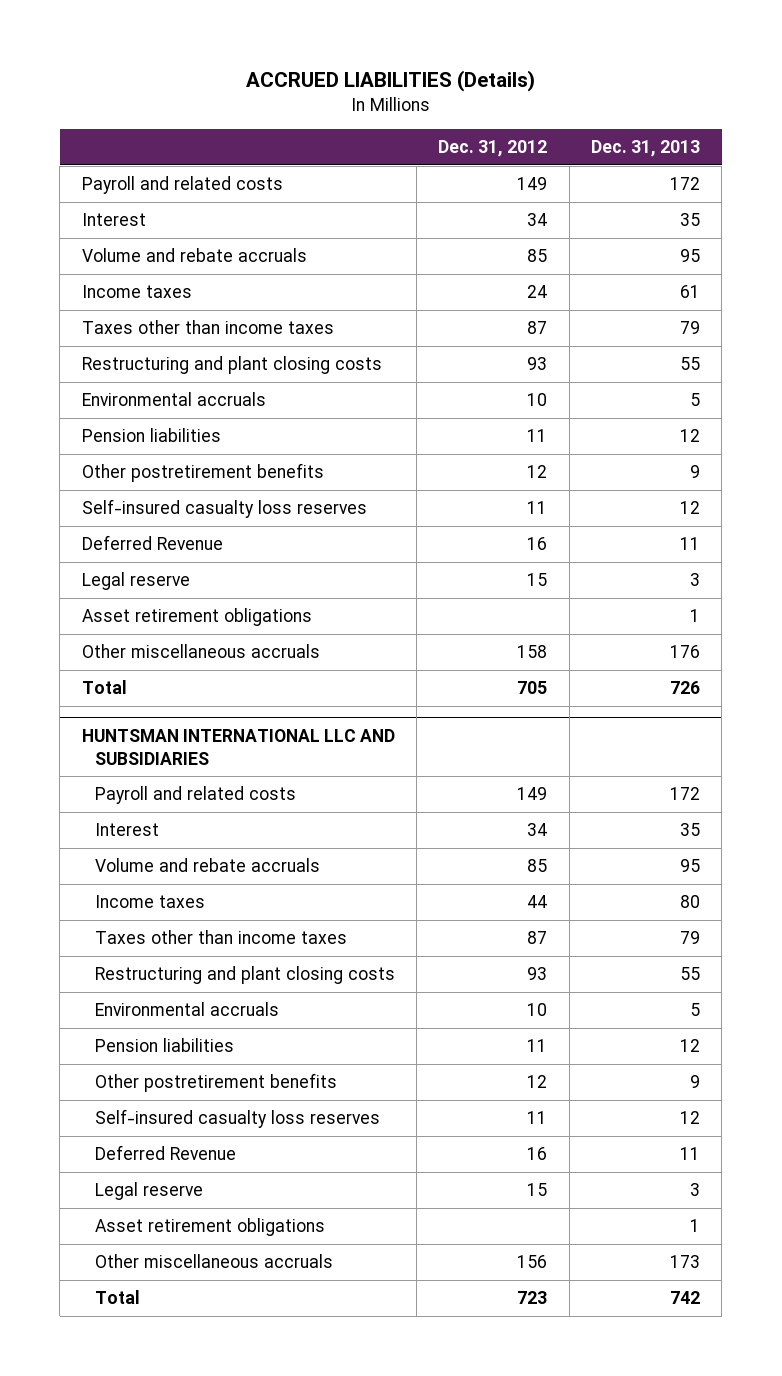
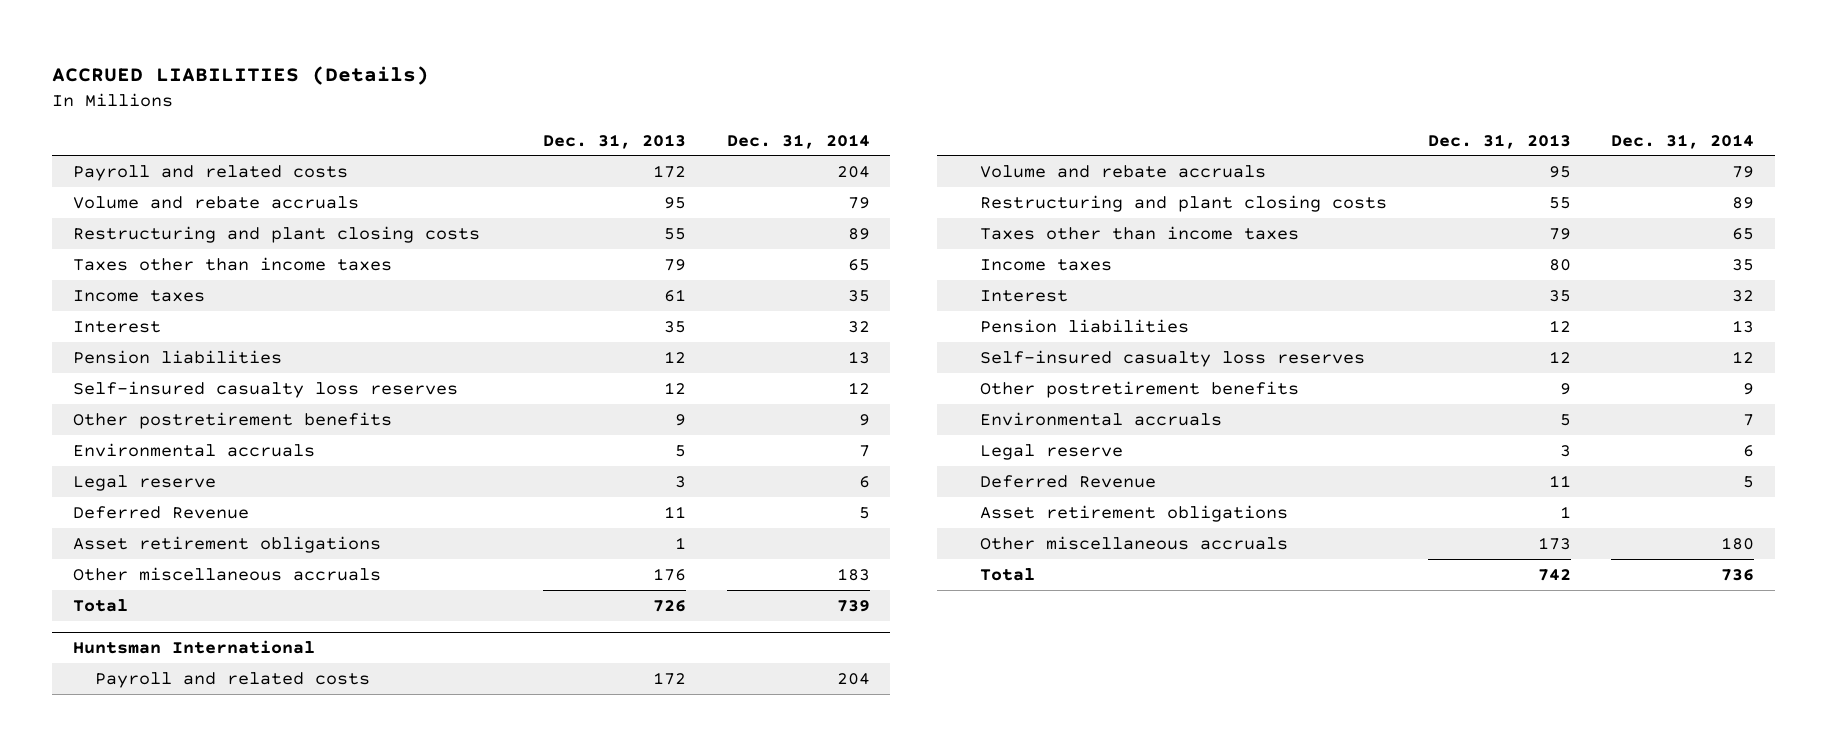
- | Dec. 31, 2012 | Dec. 31, 2013
+ | Dec. 31, 2013 | Dec. 31, 2014
moved down: Taxes other than income taxes | 79 | 65
moved down: Income taxes | 61 | 35
moved down: Interest | 35 | 32
moved down: Other postretirement benefits | 9 | 9
moved down: Environmental accruals | 5 | 7
moved down: Deferred Revenue | 11 | 5
- HUNTSMAN INTERNATIONAL LLC AND SUBSIDIARIES
+ Huntsman International
- Interest | 34 | 35
- Income taxes | 44 | 80
- Taxes other than income taxes | 87 | 79
- Environmental accruals | 10 | 5
+ Taxes other than income taxes | 79 | 65
+ Income taxes | 80 | 35
+ Interest | 35 | 32
- Other postretirement benefits | 12 | 9
- Deferred Revenue | 16 | 11
+ Other postretirement benefits | 9 | 9
+ Environmental accruals | 5 | 7
+ Deferred Revenue | 11 | 5

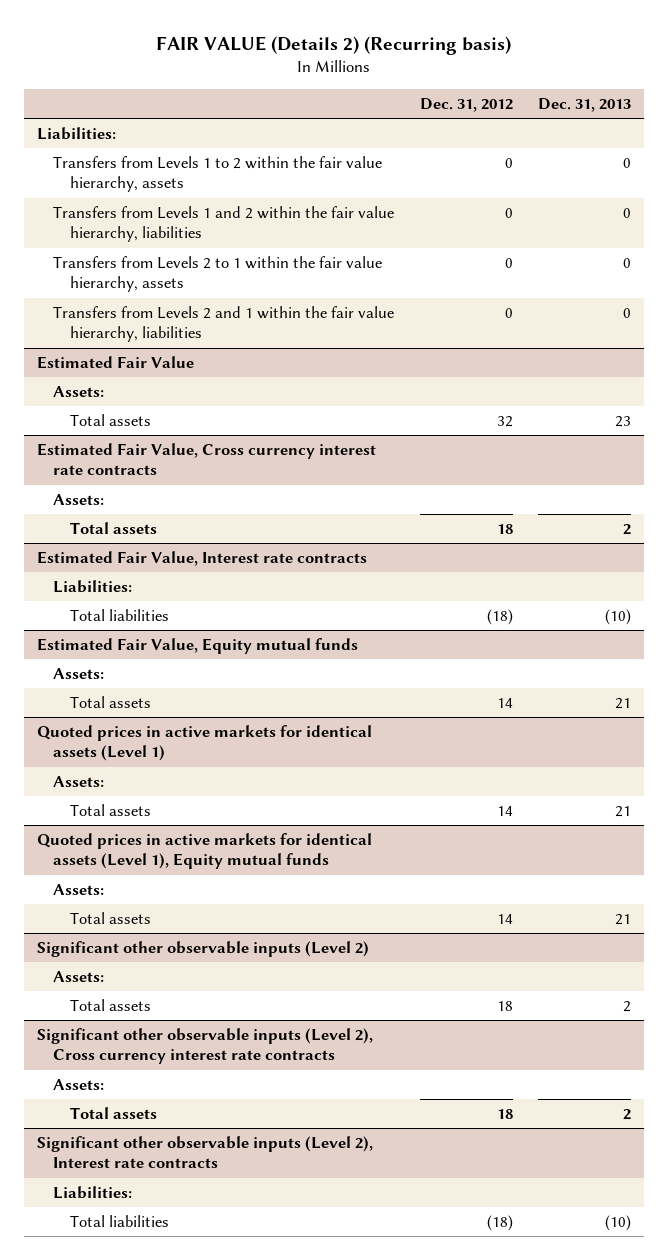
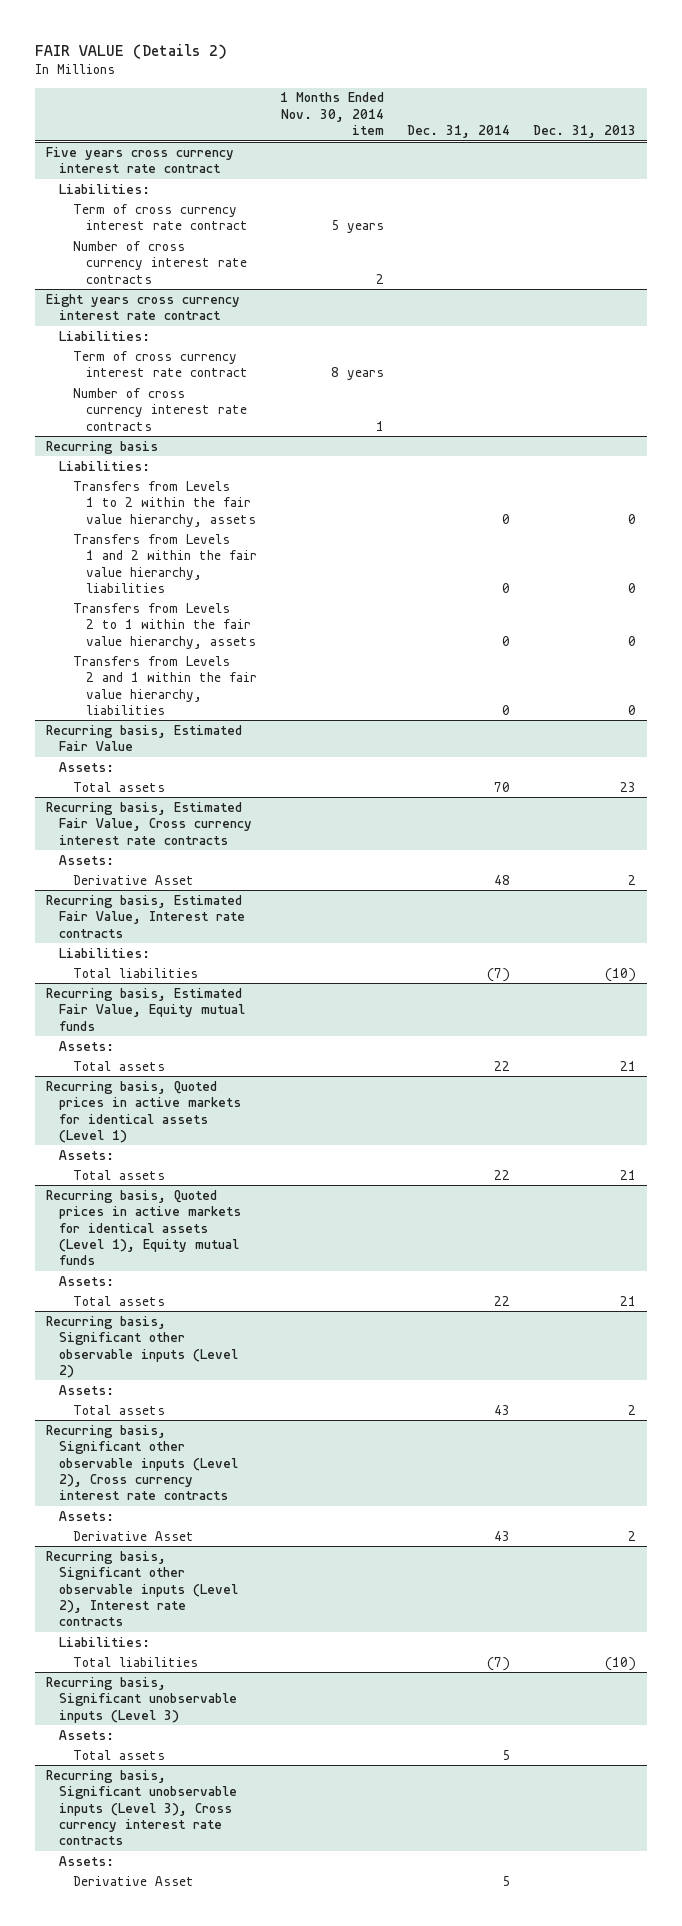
- FAIR VALUE (Details 2) (Recurring basis)
+ FAIR VALUE (Details 2)
- | Dec. 31, 2012 | Dec. 31, 2013
+ | 1 Months Ended Nov. 30, 2014 item | Dec. 31, 2014 | Dec. 31, 2013
+ Five years cross currency interest rate contract
+ Term of cross currency interest rate contract | 5 years | |
+ Number of cross currency interest rate contracts | 2 | |
+ Eight years cross currency interest rate contract
+ Liabilities:
+ Term of cross currency interest rate contract | 8 years | |
+ Number of cross currency interest rate contracts | 1 | |
+ Recurring basis
+ Liabilities:
- Estimated Fair Value
+ Recurring basis, Estimated Fair Value
- Estimated Fair Value, Cross currency interest rate contracts
+ Recurring basis, Estimated Fair Value, Cross currency interest rate contracts
- Total assets | 18 | 2
- Estimated Fair Value, Interest rate contracts
+ Derivative Asset | | 48 | 2
+ Recurring basis, Estimated Fair Value, Interest rate contracts
- Estimated Fair Value, Equity mutual funds
+ Recurring basis, Estimated Fair Value, Equity mutual funds
- Quoted prices in active markets for identical assets (Level 1)
+ Recurring basis, Quoted prices in active markets for identical assets (Level 1)
- Quoted prices in active markets for identical assets (Level 1), Equity mutual funds
+ Recurring basis, Quoted prices in active markets for identical assets (Level 1), Equity mutual funds
- Significant other observable inputs (Level 2)
+ Recurring basis, Significant other observable inputs (Level 2)
- Significant other observable inputs (Level 2), Cross currency interest rate contracts
+ Recurring basis, Significant other observable inputs (Level 2), Cross currency interest rate contracts
- Total assets | 18 | 2
- Significant other observable inputs (Level 2), Interest rate contracts
+ Derivative Asset | | 43 | 2
+ Recurring basis, Significant other observable inputs (Level 2), Interest rate contracts
+ Recurring basis, Significant unobservable inputs (Level 3)
+ Assets:
+ Total assets | | 5 |
+ Recurring basis, Significant unobservable inputs (Level 3), Cross currency interest rate contracts
+ Assets:
+ Derivative Asset | | 5 |

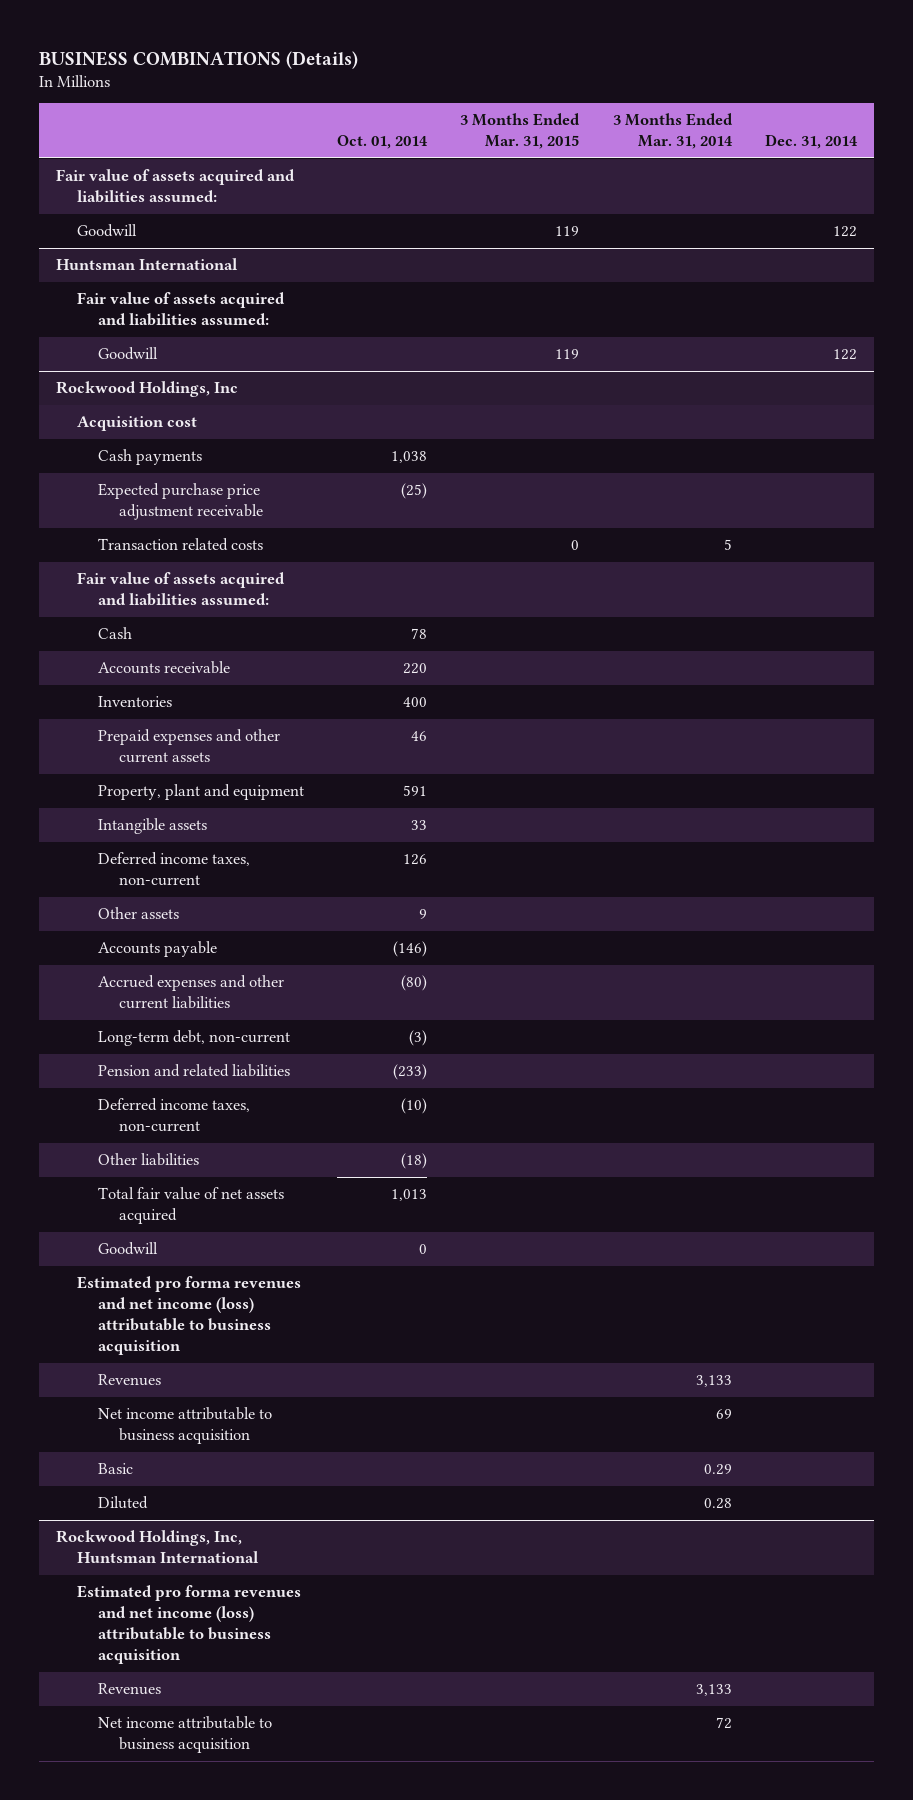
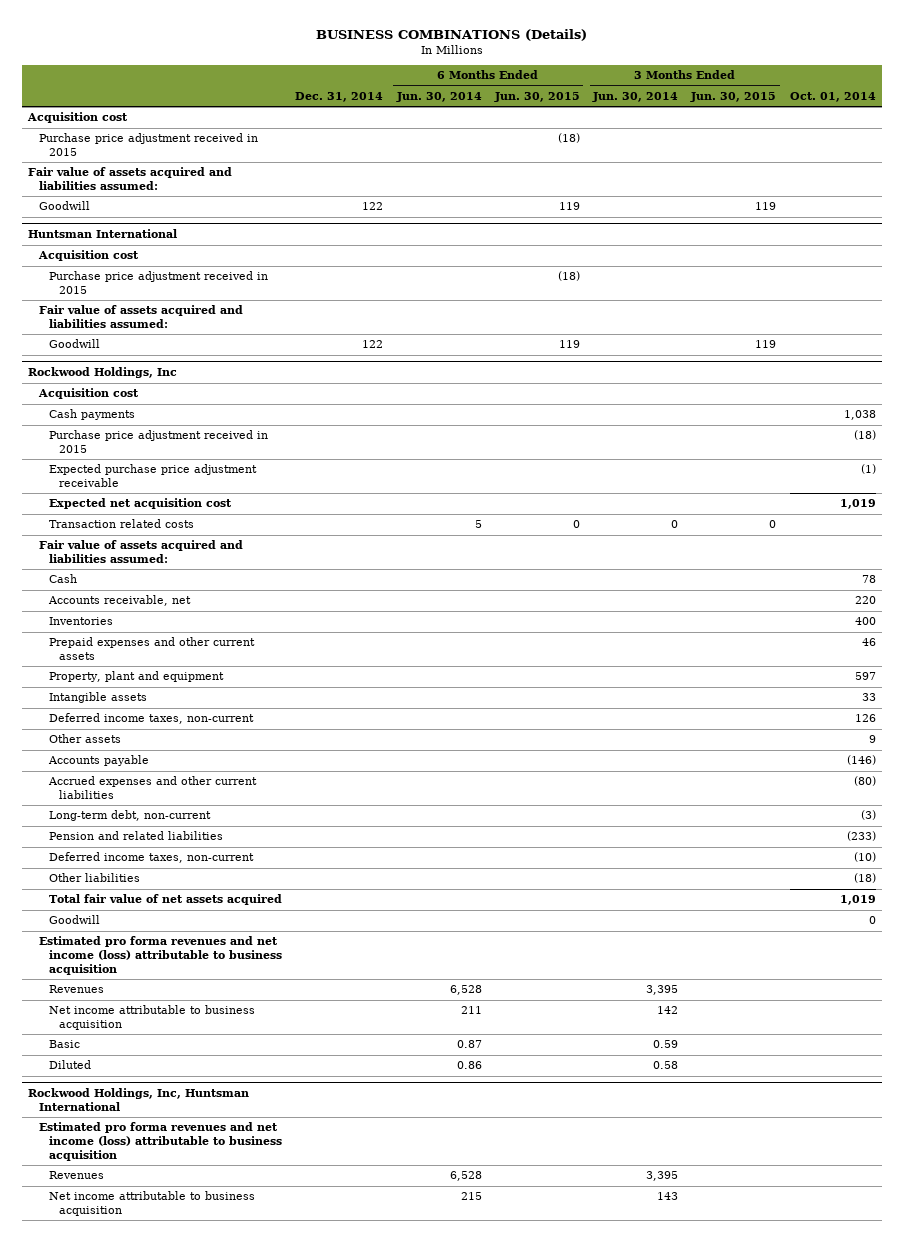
- | Oct. 01, 2014 | 3 Months Ended Mar. 31, 2015 | 3 Months Ended Mar. 31, 2014 | Dec. 31, 2014
+ | Dec. 31, 2014 | 6 Months Ended Jun. 30, 2014 | 6 Months Ended Jun. 30, 2015 | 3 Months Ended Jun. 30, 2014 | 3 Months Ended Jun. 30, 2015 | Oct. 01, 2014
+ Acquisition cost
+ Purchase price adjustment received in 2015 | | | (18) | | |
@ Huntsman International
+ Acquisition cost
+ Purchase price adjustment received in 2015 | | | (18) | | |
@ Rockwood Holdings, Inc
- Expected purchase price adjustment receivable | (25) | | |
+ Purchase price adjustment received in 2015 | | | | | | (18)
+ Expected purchase price adjustment receivable | | | | | | (1)
+ Expected net acquisition cost | | | | | | 1,019
- Accounts receivable | 220 | | |
+ Accounts receivable, net | | | | | | 220
- Property, plant and equipment | 591 | | |
+ Property, plant and equipment | | | | | | 597
- Total fair value of net assets acquired | 1,013 | | |
+ Total fair value of net assets acquired | | | | | | 1,019

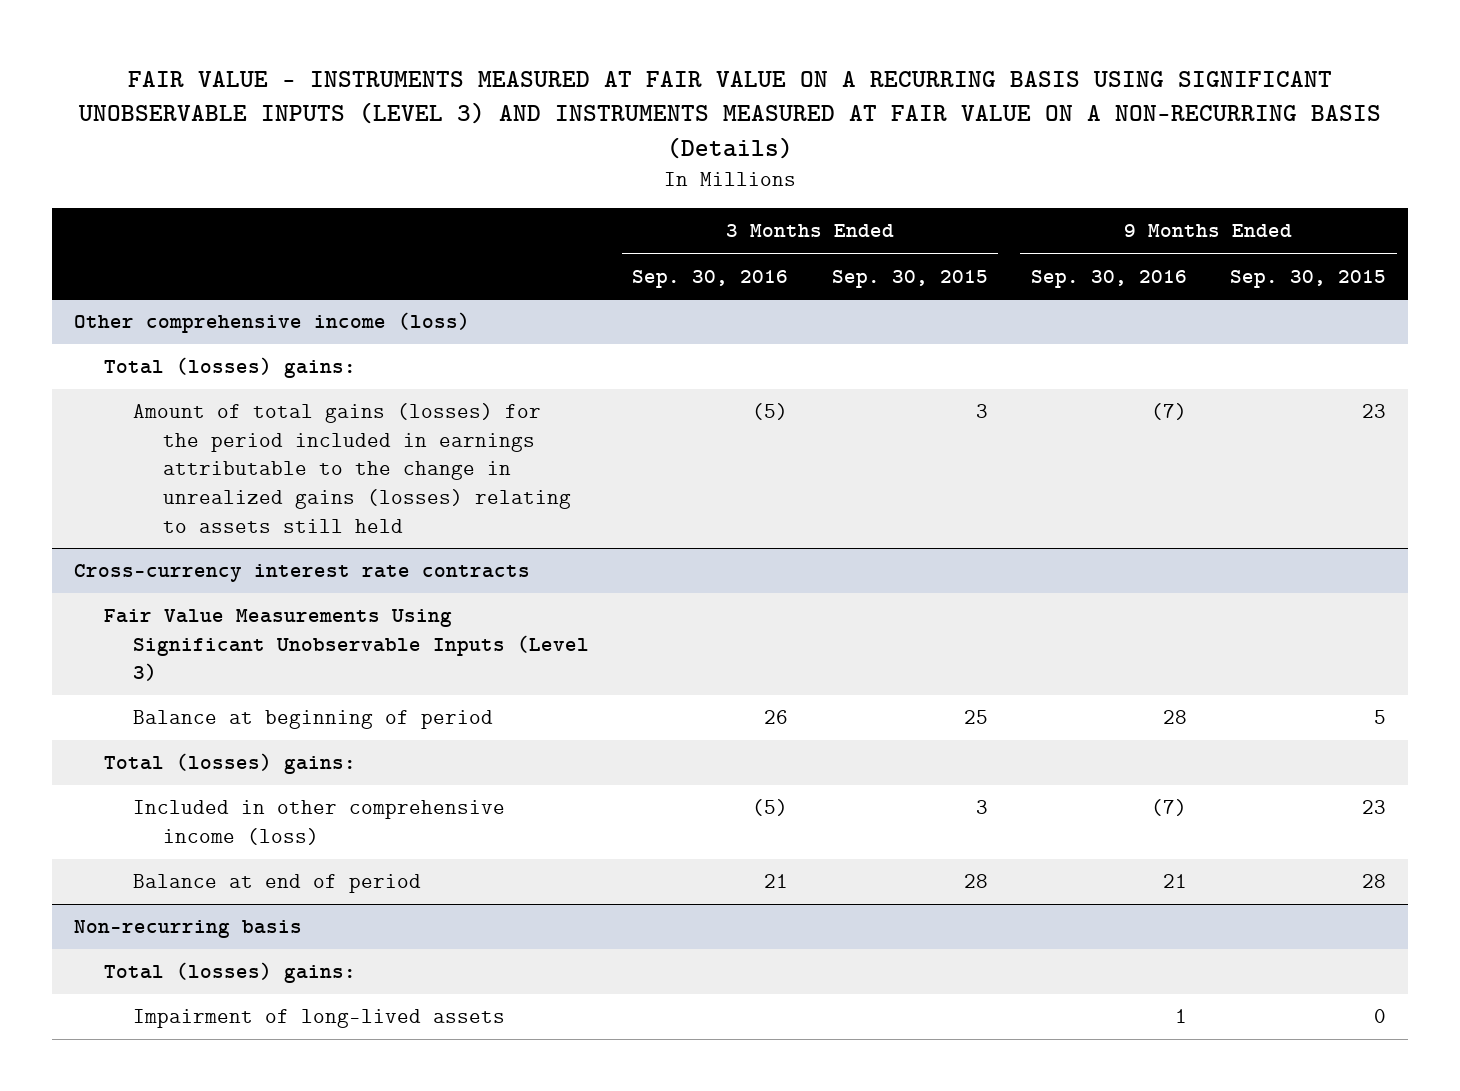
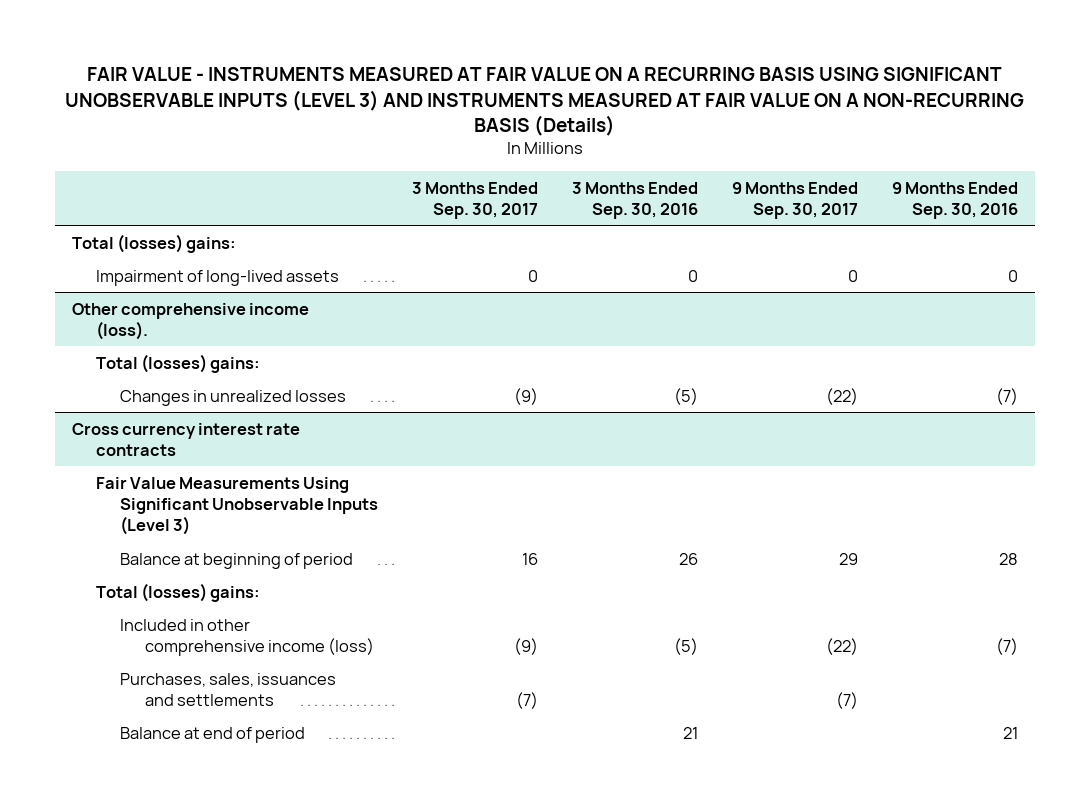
- | 3 Months Ended Sep. 30, 2016 | 3 Months Ended Sep. 30, 2015 | 9 Months Ended Sep. 30, 2016 | 9 Months Ended Sep. 30, 2015
+ | 3 Months Ended Sep. 30, 2017 | 3 Months Ended Sep. 30, 2016 | 9 Months Ended Sep. 30, 2017 | 9 Months Ended Sep. 30, 2016
- Other comprehensive income (loss)
- Amount of total gains (losses) for the period included in earnings attributable to the change in unrealized gains (losses) relating to assets still held | (5) | 3 | (7) | 23
- Cross-currency interest rate contracts
+ Impairment of long-lived assets | 0 | 0 | 0 | 0
+ Other comprehensive income (loss).
+ Total (losses) gains:
+ Changes in unrealized losses | (9) | (5) | (22) | (7)
+ Cross currency interest rate contracts
+ Purchases, sales, issuances and settlements | (7) | | (7) |
- Non-recurring basis
- Total (losses) gains:
- Impairment of long-lived assets | | | 1 | 0

